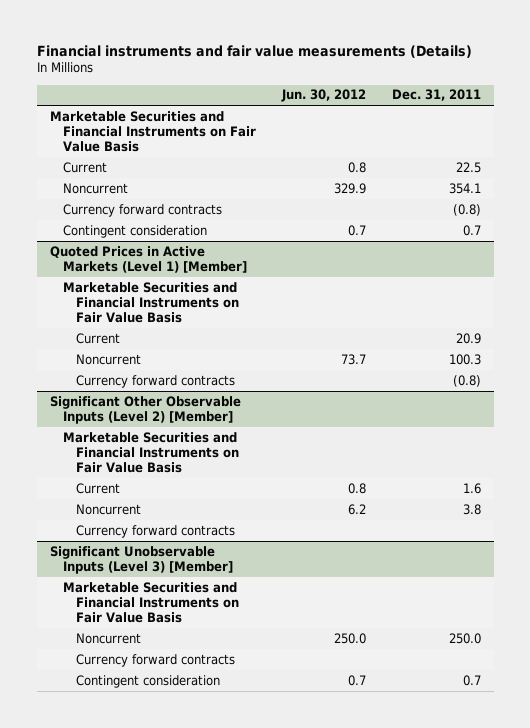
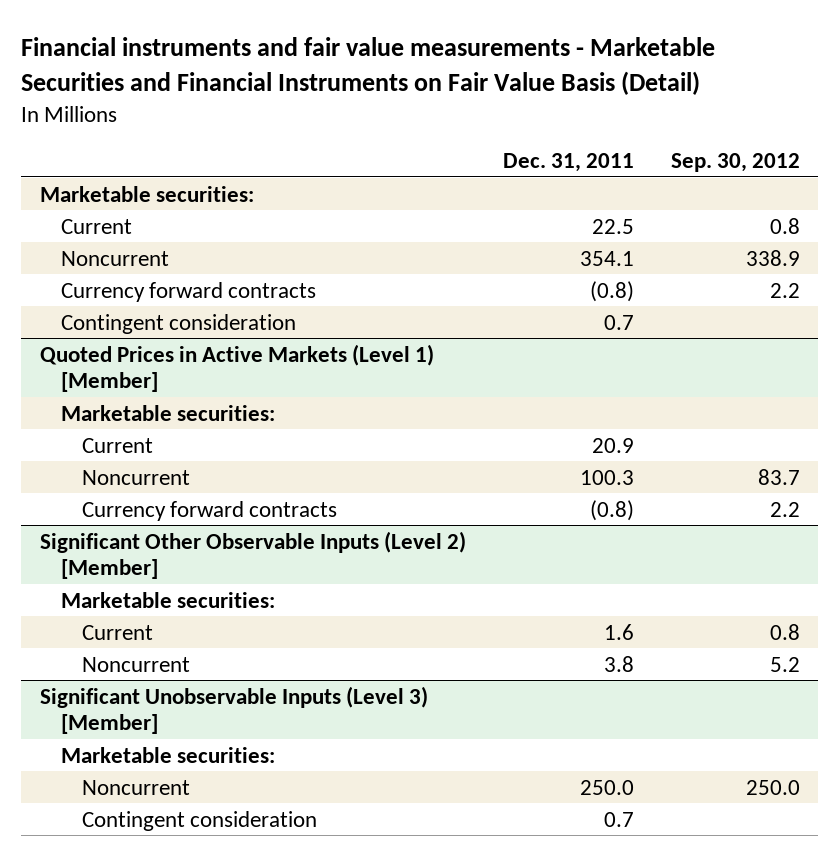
- Financial instruments and fair value measurements (Details)
+ Financial instruments and fair value measurements - Marketable Securities and Financial Instruments on Fair Value Basis (Detail)
- | Jun. 30, 2012 | Dec. 31, 2011
+ | Dec. 31, 2011 | Sep. 30, 2012
- Marketable Securities and Financial Instruments on Fair Value Basis
+ Marketable securities:
@ Quoted Prices in Active Markets (Level 1) [Member]
- Marketable Securities and Financial Instruments on Fair Value Basis
+ Marketable securities:
@ Significant Other Observable Inputs (Level 2) [Member]
- Marketable Securities and Financial Instruments on Fair Value Basis
+ Marketable securities:
- Currency forward contracts
@ Significant Unobservable Inputs (Level 3) [Member]
- Marketable Securities and Financial Instruments on Fair Value Basis
+ Marketable securities:
- Currency forward contracts

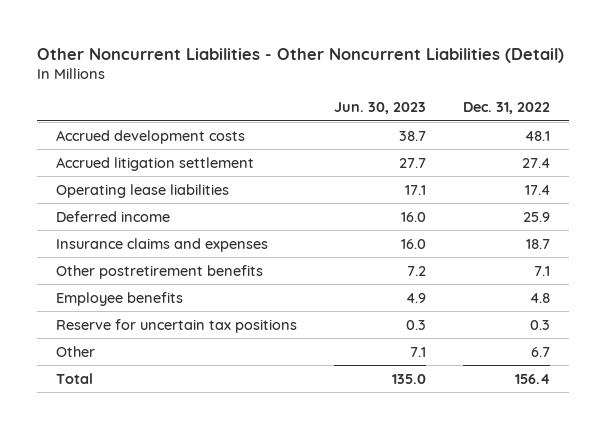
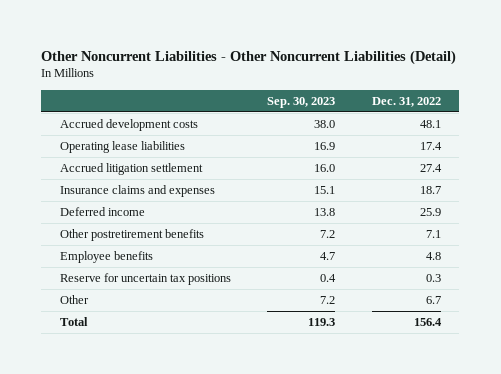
- | Jun. 30, 2023 | Dec. 31, 2022
+ | Sep. 30, 2023 | Dec. 31, 2022
moved down: Accrued litigation settlement | 16.0 | 27.4
moved down: Deferred income | 13.8 | 25.9

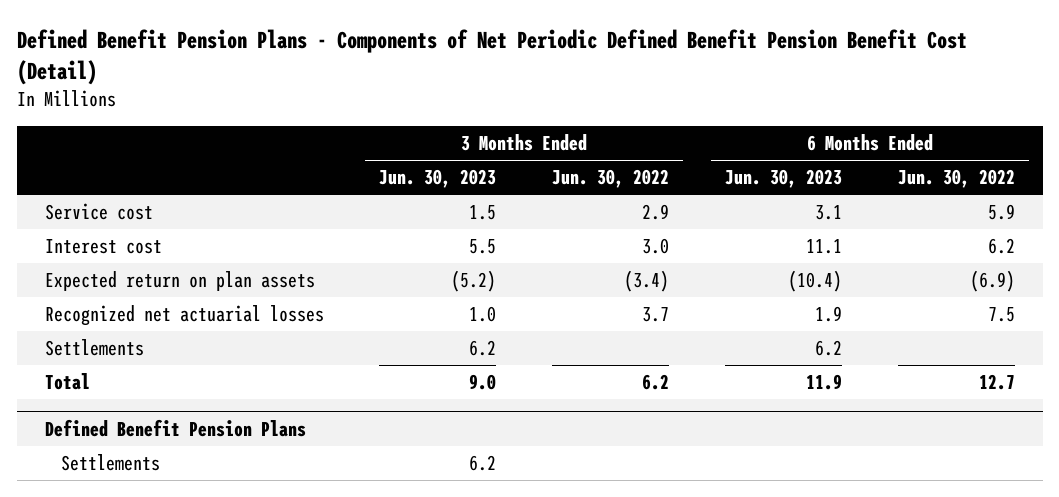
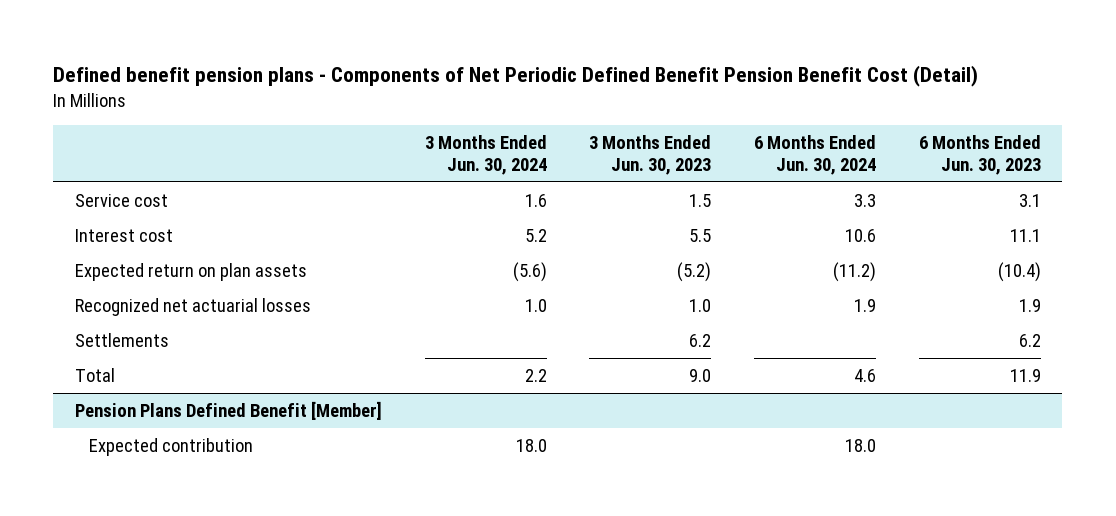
- Defined Benefit Pension Plans - Components of Net Periodic Defined Benefit Pension Benefit Cost (Detail)
+ Defined benefit pension plans - Components of Net Periodic Defined Benefit Pension Benefit Cost (Detail)
- | 3 Months Ended Jun. 30, 2023 | 3 Months Ended Jun. 30, 2022 | 6 Months Ended Jun. 30, 2023 | 6 Months Ended Jun. 30, 2022
+ | 3 Months Ended Jun. 30, 2024 | 3 Months Ended Jun. 30, 2023 | 6 Months Ended Jun. 30, 2024 | 6 Months Ended Jun. 30, 2023
- Defined Benefit Pension Plans
- Settlements | 6.2 | | |
+ Pension Plans Defined Benefit [Member]
+ Expected contribution | 18.0 | | 18.0 |

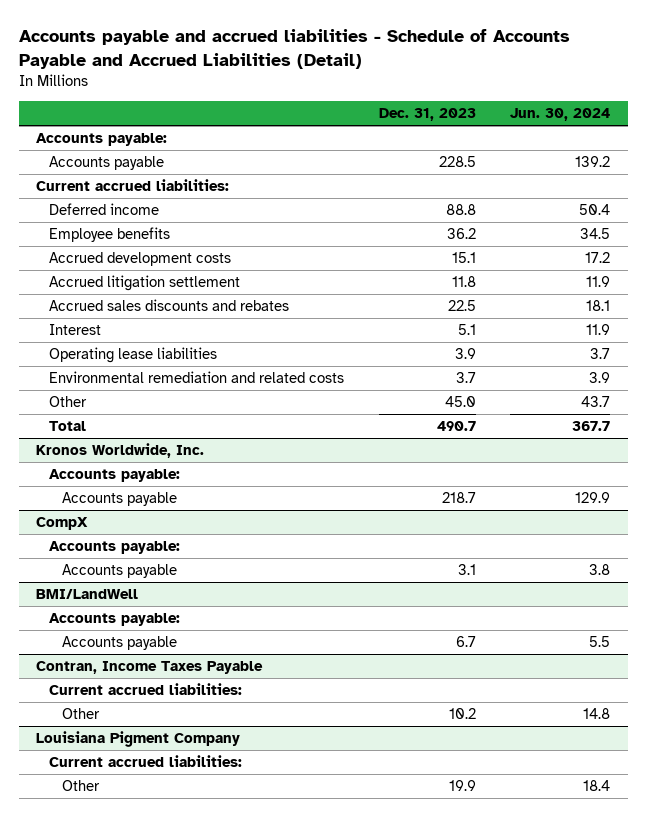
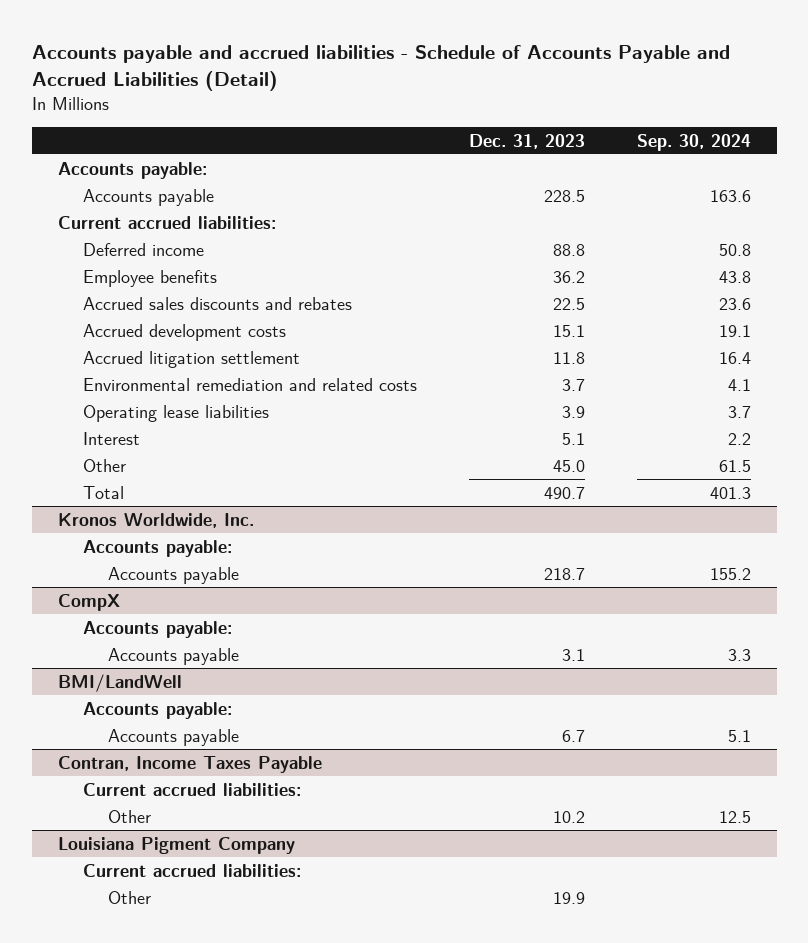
- | Dec. 31, 2023 | Jun. 30, 2024
+ | Dec. 31, 2023 | Sep. 30, 2024
moved up: Accrued sales discounts and rebates | 22.5 | 23.6
moved down: Operating lease liabilities | 3.9 | 3.7
moved down: Interest | 5.1 | 2.2

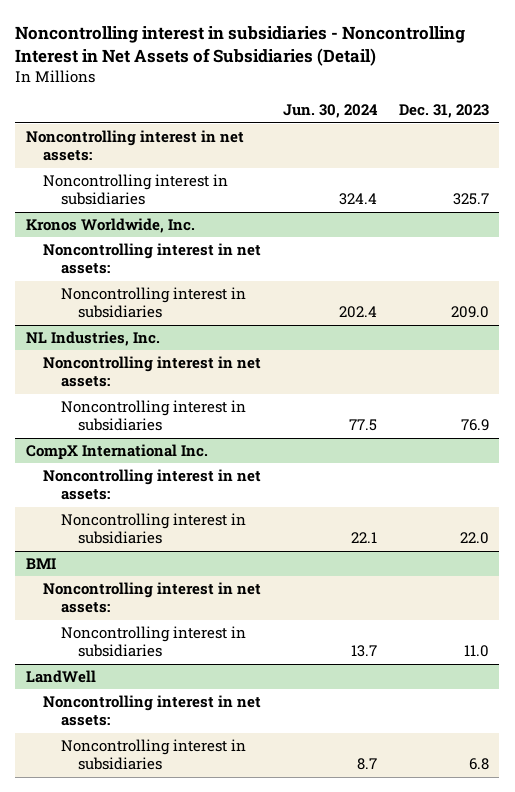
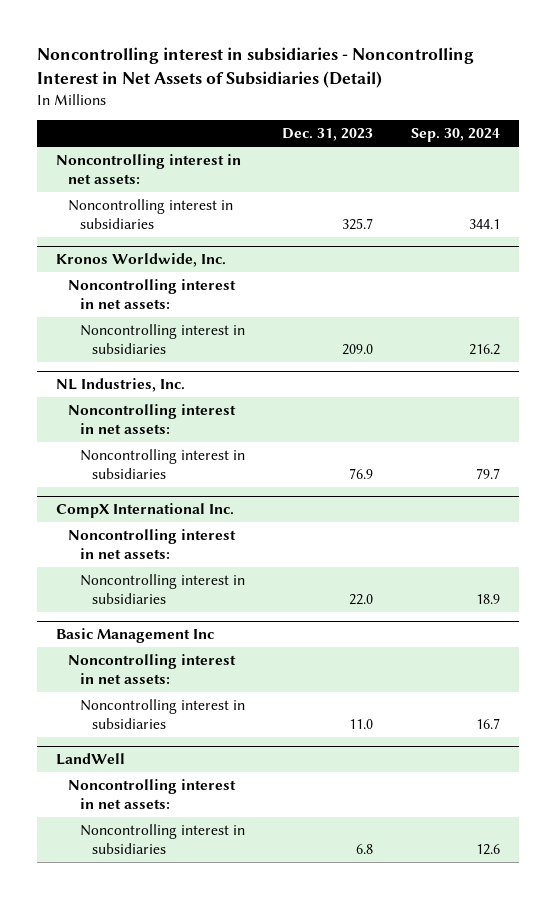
- | Jun. 30, 2024 | Dec. 31, 2023
+ | Dec. 31, 2023 | Sep. 30, 2024
- BMI
+ Basic Management Inc

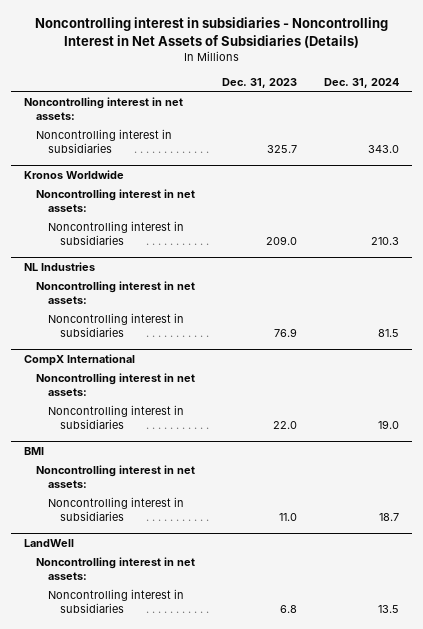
- Noncontrolling interest in subsidiaries - Noncontrolling Interest in Net Assets of Subsidiaries (Detail)
+ Noncontrolling interest in subsidiaries - Noncontrolling Interest in Net Assets of Subsidiaries (Details)
- | Dec. 31, 2023 | Sep. 30, 2024
+ | Dec. 31, 2023 | Dec. 31, 2024
- Kronos Worldwide, Inc.
+ Kronos Worldwide
- NL Industries, Inc.
+ NL Industries
- CompX International Inc.
+ CompX International
- Basic Management Inc
+ BMI

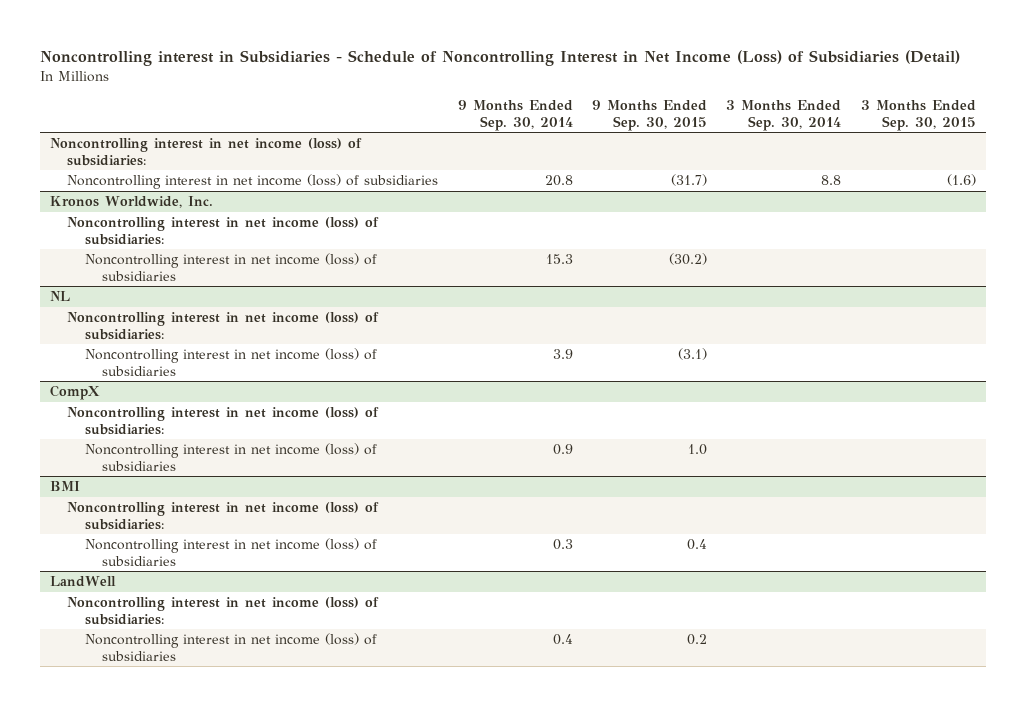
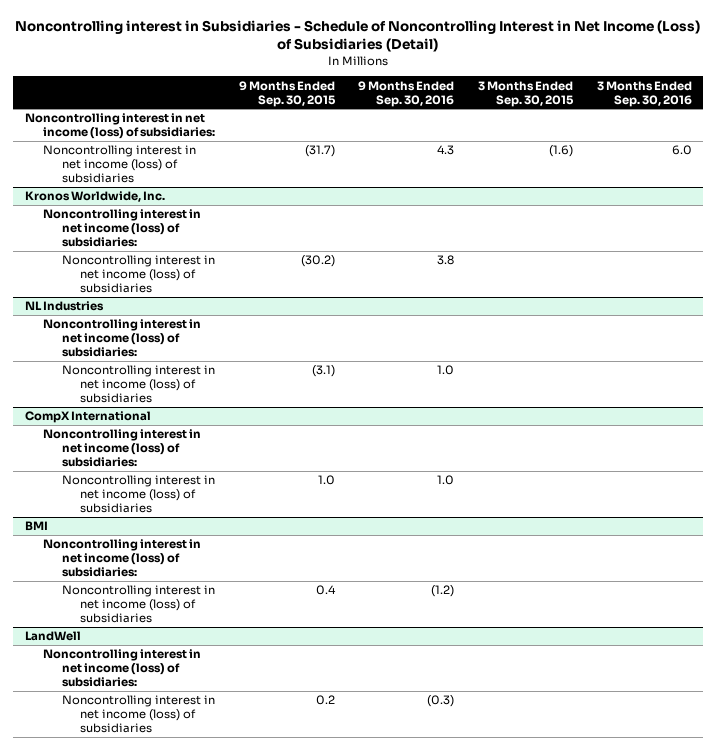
- | 9 Months Ended Sep. 30, 2014 | 9 Months Ended Sep. 30, 2015 | 3 Months Ended Sep. 30, 2014 | 3 Months Ended Sep. 30, 2015
+ | 9 Months Ended Sep. 30, 2015 | 9 Months Ended Sep. 30, 2016 | 3 Months Ended Sep. 30, 2015 | 3 Months Ended Sep. 30, 2016
- NL
+ NL Industries
- CompX
+ CompX International

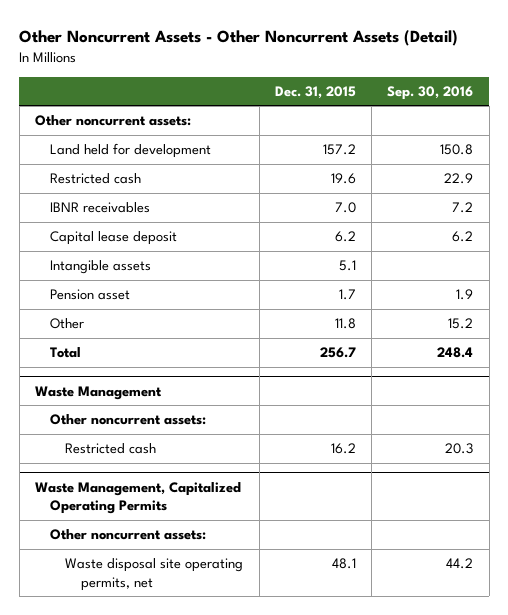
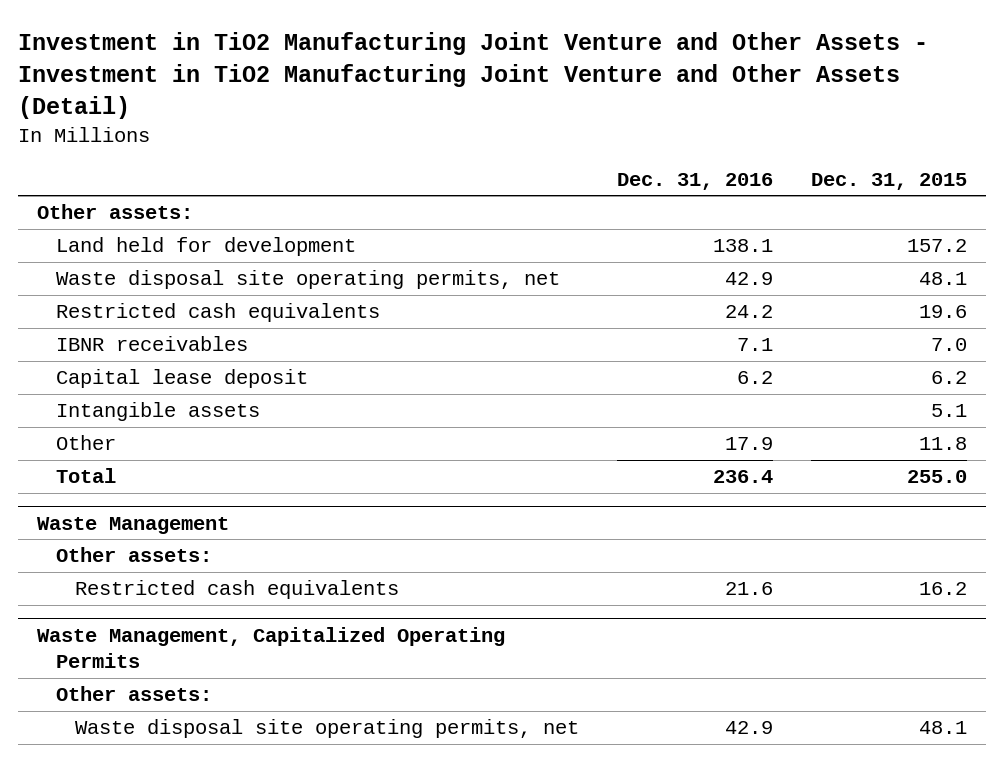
- Other Noncurrent Assets - Other Noncurrent Assets (Detail)
+ Investment in TiO2 Manufacturing Joint Venture and Other Assets - Investment in TiO2 Manufacturing Joint Venture and Other Assets (Detail)
- | Dec. 31, 2015 | Sep. 30, 2016
+ | Dec. 31, 2016 | Dec. 31, 2015
- Other noncurrent assets:
+ Other assets:
- Restricted cash | 19.6 | 22.9
+ Waste disposal site operating permits, net | 42.9 | 48.1
+ Restricted cash equivalents | 24.2 | 19.6
- Pension asset | 1.7 | 1.9
- Total | 256.7 | 248.4
+ Total | 236.4 | 255.0
@ Waste Management
- Other noncurrent assets:
- Restricted cash | 16.2 | 20.3
+ Other assets:
+ Restricted cash equivalents | 21.6 | 16.2
@ Waste Management, Capitalized Operating Permits
- Other noncurrent assets:
+ Other assets:

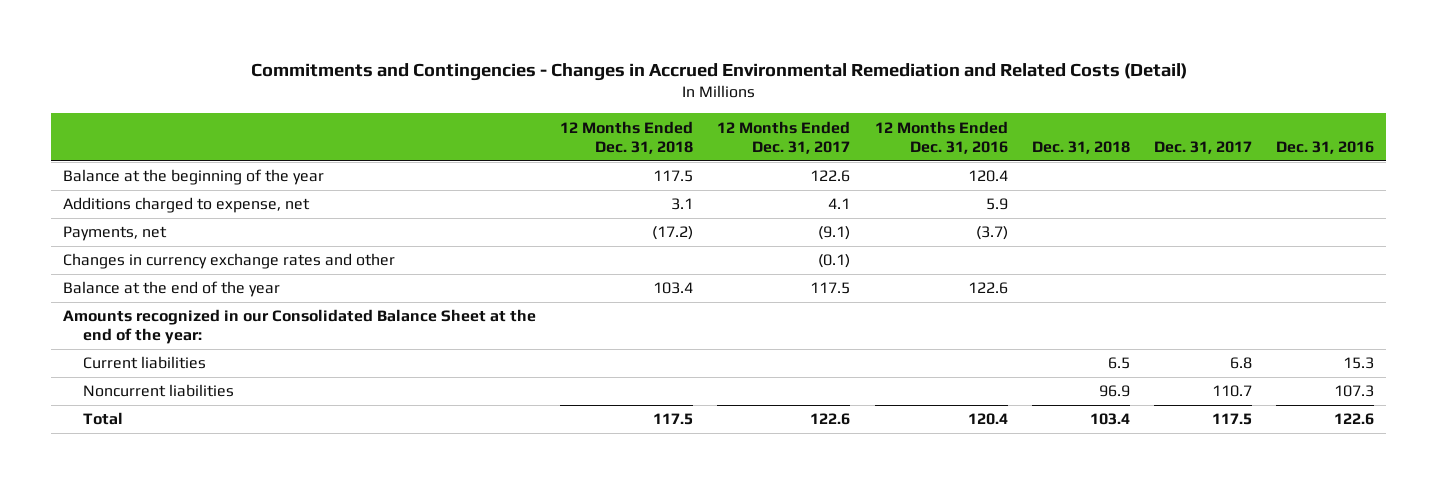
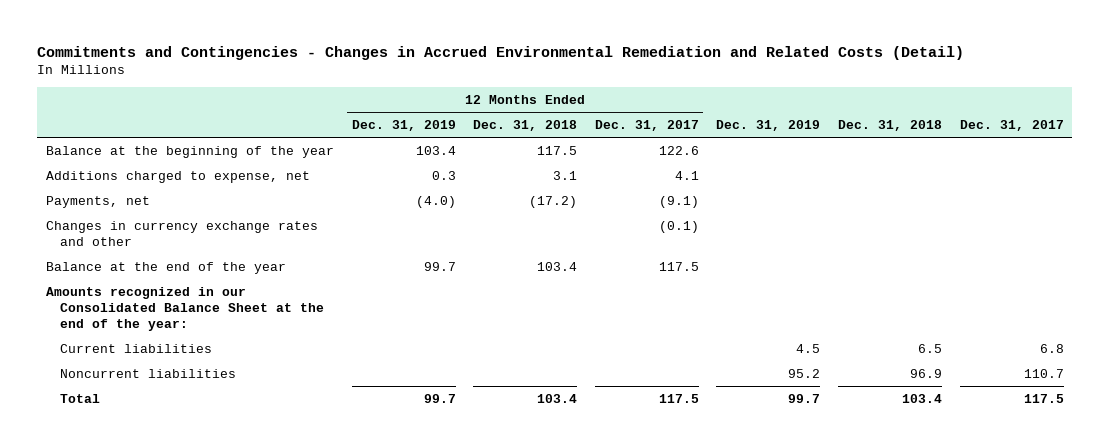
- | 12 Months Ended Dec. 31, 2018 | 12 Months Ended Dec. 31, 2017 | 12 Months Ended Dec. 31, 2016 | Dec. 31, 2018 | Dec. 31, 2017 | Dec. 31, 2016
+ | 12 Months Ended Dec. 31, 2019 | 12 Months Ended Dec. 31, 2018 | 12 Months Ended Dec. 31, 2017 | Dec. 31, 2019 | Dec. 31, 2018 | Dec. 31, 2017
- Total | 117.5 | 122.6 | 120.4 | 103.4 | 117.5 | 122.6
+ Total | 99.7 | 103.4 | 117.5 | 99.7 | 103.4 | 117.5

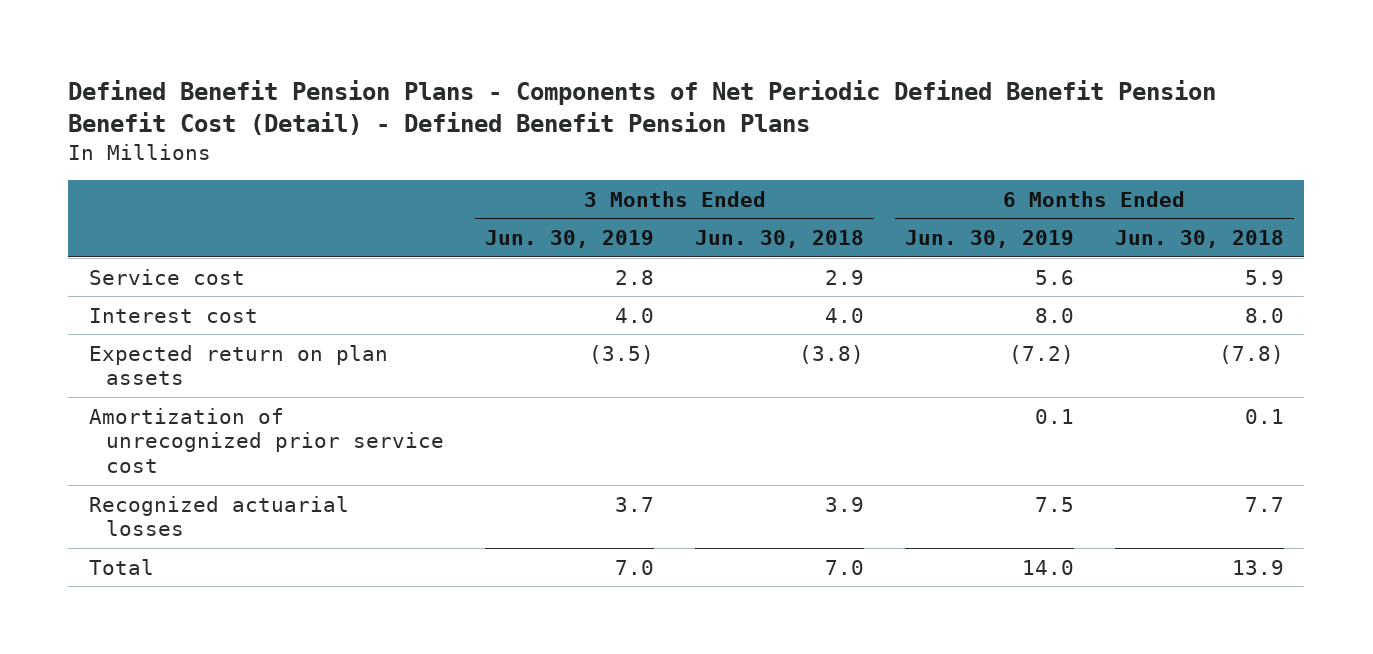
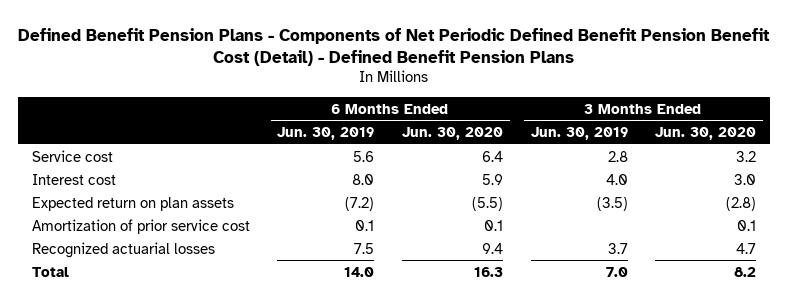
- | 3 Months Ended Jun. 30, 2019 | 3 Months Ended Jun. 30, 2018 | 6 Months Ended Jun. 30, 2019 | 6 Months Ended Jun. 30, 2018
+ | 6 Months Ended Jun. 30, 2019 | 6 Months Ended Jun. 30, 2020 | 3 Months Ended Jun. 30, 2019 | 3 Months Ended Jun. 30, 2020
- Amortization of unrecognized prior service cost | | | 0.1 | 0.1
+ Amortization of prior service cost | 0.1 | 0.1 | | 0.1

